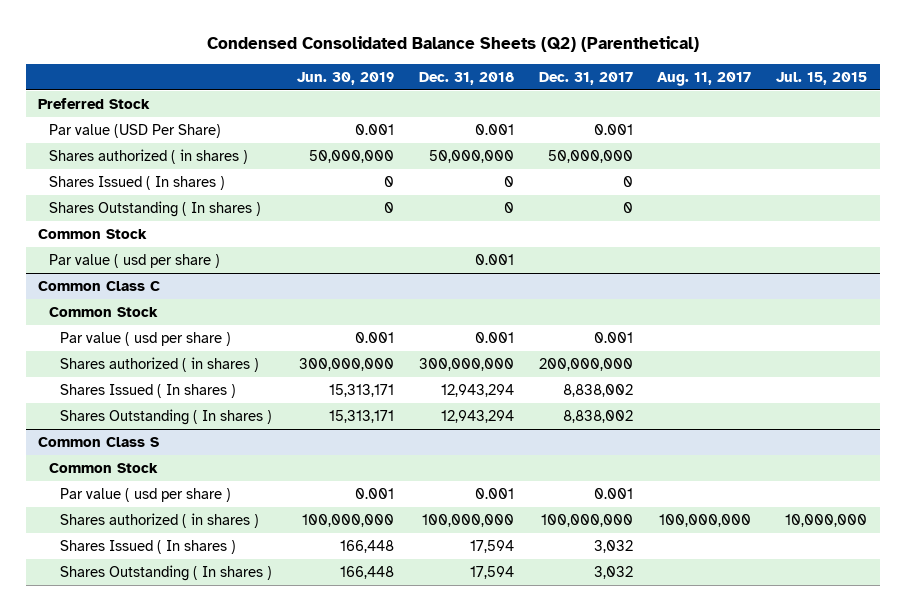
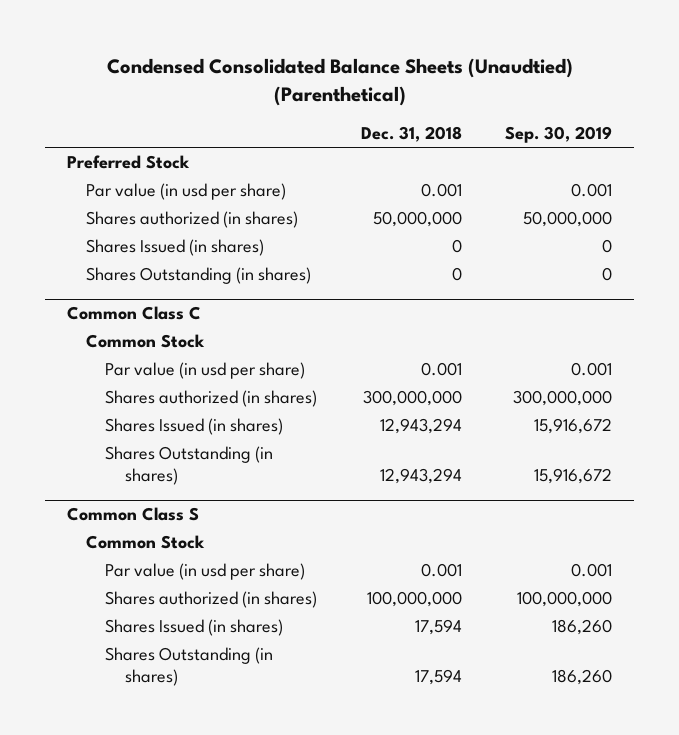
- Condensed Consolidated Balance Sheets (Q2) (Parenthetical)
+ Condensed Consolidated Balance Sheets (Unaudtied) (Parenthetical)
- | Jun. 30, 2019 | Dec. 31, 2018 | Dec. 31, 2017 | Aug. 11, 2017 | Jul. 15, 2015
+ | Dec. 31, 2018 | Sep. 30, 2019
- Par value (USD Per Share) | 0.001 | 0.001 | 0.001 | |
- Shares authorized ( in shares ) | 50,000,000 | 50,000,000 | 50,000,000 | |
- Shares Issued ( In shares ) | 0 | 0 | 0 | |
- Shares Outstanding ( In shares ) | 0 | 0 | 0 | |
- Common Stock
- Par value ( usd per share ) | | 0.001 | | |
+ Par value (in usd per share) | 0.001 | 0.001
+ Shares authorized (in shares) | 50,000,000 | 50,000,000
+ Shares Issued (in shares) | 0 | 0
+ Shares Outstanding (in shares) | 0 | 0
@ Common Class C
- Par value ( usd per share ) | 0.001 | 0.001 | 0.001 | |
- Shares authorized ( in shares ) | 300,000,000 | 300,000,000 | 200,000,000 | |
- Shares Issued ( In shares ) | 15,313,171 | 12,943,294 | 8,838,002 | |
- Shares Outstanding ( In shares ) | 15,313,171 | 12,943,294 | 8,838,002 | |
+ Par value (in usd per share) | 0.001 | 0.001
+ Shares authorized (in shares) | 300,000,000 | 300,000,000
+ Shares Issued (in shares) | 12,943,294 | 15,916,672
+ Shares Outstanding (in shares) | 12,943,294 | 15,916,672
@ Common Class S
- Par value ( usd per share ) | 0.001 | 0.001 | 0.001 | |
- Shares authorized ( in shares ) | 100,000,000 | 100,000,000 | 100,000,000 | 100,000,000 | 10,000,000
- Shares Issued ( In shares ) | 166,448 | 17,594 | 3,032 | |
- Shares Outstanding ( In shares ) | 166,448 | 17,594 | 3,032 | |
+ Par value (in usd per share) | 0.001 | 0.001
+ Shares authorized (in shares) | 100,000,000 | 100,000,000
+ Shares Issued (in shares) | 17,594 | 186,260
+ Shares Outstanding (in shares) | 17,594 | 186,260

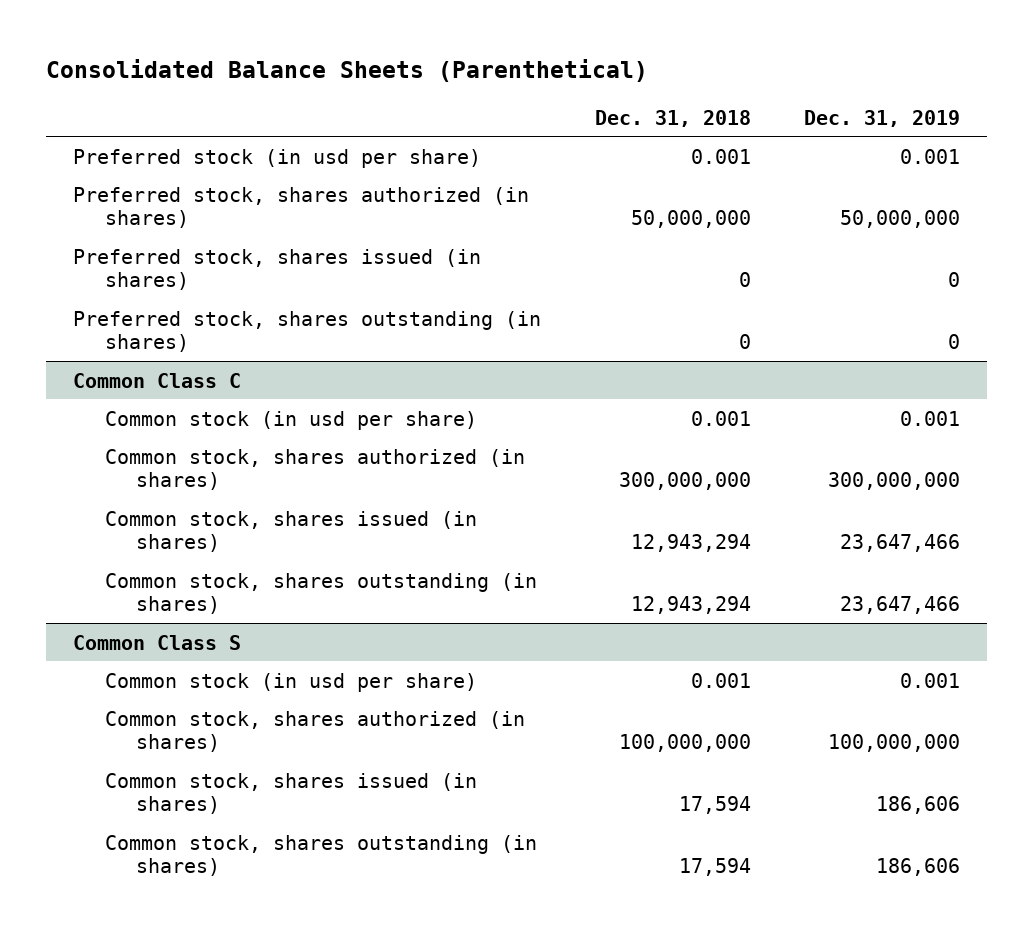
- Condensed Consolidated Balance Sheets (Unaudtied) (Parenthetical)
+ Consolidated Balance Sheets (Parenthetical)
- | Dec. 31, 2018 | Sep. 30, 2019
+ | Dec. 31, 2018 | Dec. 31, 2019
- Preferred Stock
- Par value (in usd per share) | 0.001 | 0.001
- Shares authorized (in shares) | 50,000,000 | 50,000,000
- Shares Issued (in shares) | 0 | 0
- Shares Outstanding (in shares) | 0 | 0
+ Preferred stock (in usd per share) | 0.001 | 0.001
+ Preferred stock, shares authorized (in shares) | 50,000,000 | 50,000,000
+ Preferred stock, shares issued (in shares) | 0 | 0
+ Preferred stock, shares outstanding (in shares) | 0 | 0
@ Common Class C
- Common Stock
- Par value (in usd per share) | 0.001 | 0.001
- Shares authorized (in shares) | 300,000,000 | 300,000,000
- Shares Issued (in shares) | 12,943,294 | 15,916,672
- Shares Outstanding (in shares) | 12,943,294 | 15,916,672
+ Common stock (in usd per share) | 0.001 | 0.001
+ Common stock, shares authorized (in shares) | 300,000,000 | 300,000,000
+ Common stock, shares issued (in shares) | 12,943,294 | 23,647,466
+ Common stock, shares outstanding (in shares) | 12,943,294 | 23,647,466
@ Common Class S
- Common Stock
- Par value (in usd per share) | 0.001 | 0.001
- Shares authorized (in shares) | 100,000,000 | 100,000,000
- Shares Issued (in shares) | 17,594 | 186,260
- Shares Outstanding (in shares) | 17,594 | 186,260
+ Common stock (in usd per share) | 0.001 | 0.001
+ Common stock, shares authorized (in shares) | 100,000,000 | 100,000,000
+ Common stock, shares issued (in shares) | 17,594 | 186,606
+ Common stock, shares outstanding (in shares) | 17,594 | 186,606

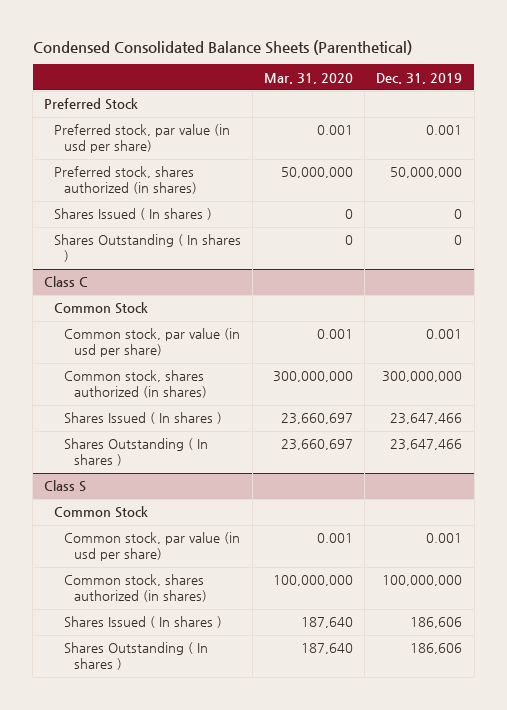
- Consolidated Balance Sheets (Parenthetical)
+ Condensed Consolidated Balance Sheets (Parenthetical)
- | Dec. 31, 2018 | Dec. 31, 2019
+ | Mar. 31, 2020 | Dec. 31, 2019
- Preferred stock (in usd per share) | 0.001 | 0.001
+ Preferred Stock
+ Preferred stock, par value (in usd per share) | 0.001 | 0.001
- Preferred stock, shares issued (in shares) | 0 | 0
- Preferred stock, shares outstanding (in shares) | 0 | 0
- Common Class C
- Common stock (in usd per share) | 0.001 | 0.001
+ Shares Issued ( In shares ) | 0 | 0
+ Shares Outstanding ( In shares ) | 0 | 0
+ Class C
+ Common Stock
+ Common stock, par value (in usd per share) | 0.001 | 0.001
- Common stock, shares issued (in shares) | 12,943,294 | 23,647,466
- Common stock, shares outstanding (in shares) | 12,943,294 | 23,647,466
- Common Class S
- Common stock (in usd per share) | 0.001 | 0.001
+ Shares Issued ( In shares ) | 23,660,697 | 23,647,466
+ Shares Outstanding ( In shares ) | 23,660,697 | 23,647,466
+ Class S
+ Common Stock
+ Common stock, par value (in usd per share) | 0.001 | 0.001
- Common stock, shares issued (in shares) | 17,594 | 186,606
- Common stock, shares outstanding (in shares) | 17,594 | 186,606
+ Shares Issued ( In shares ) | 187,640 | 186,606
+ Shares Outstanding ( In shares ) | 187,640 | 186,606

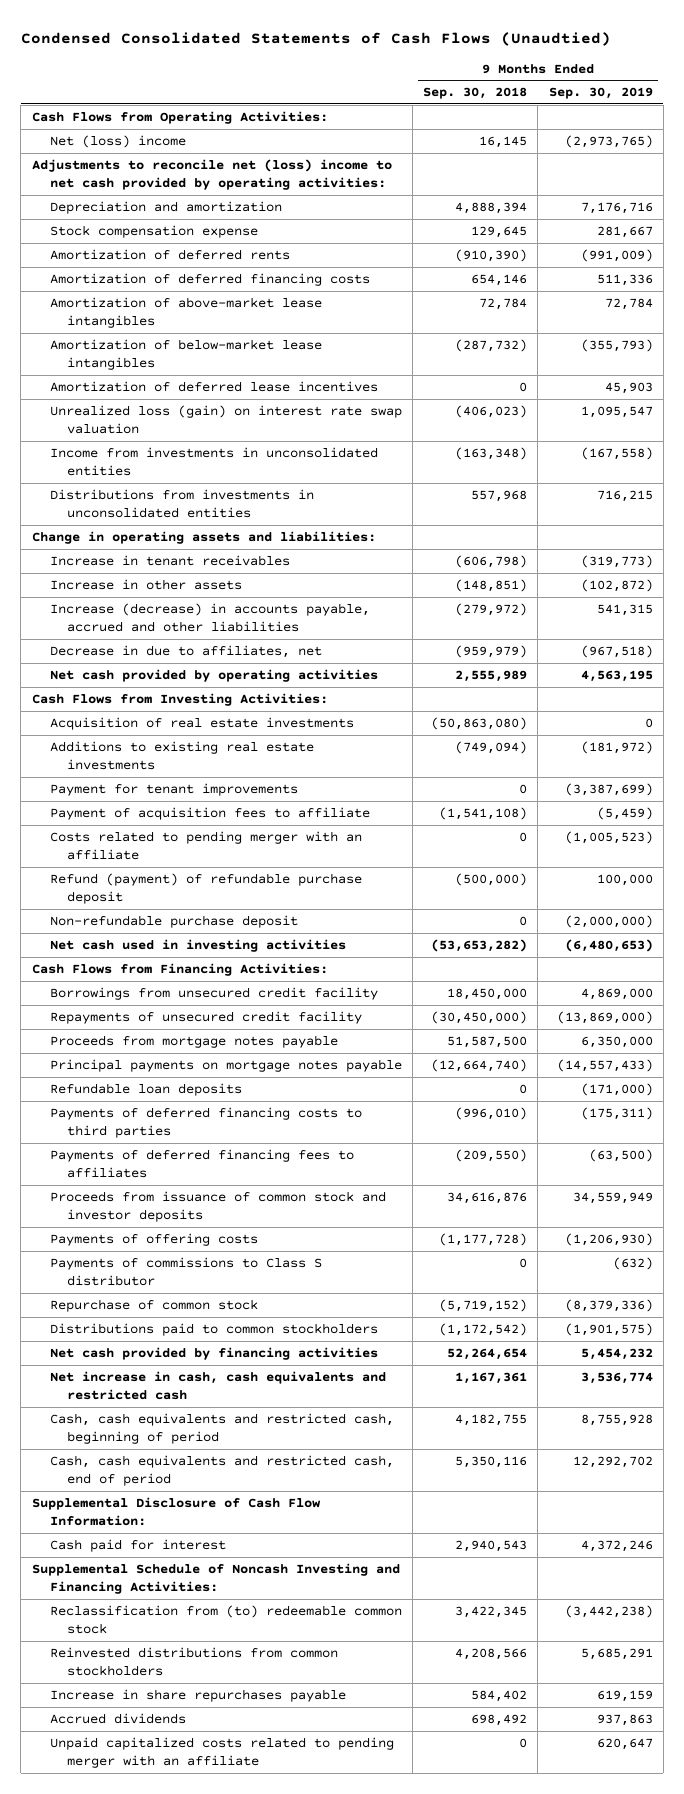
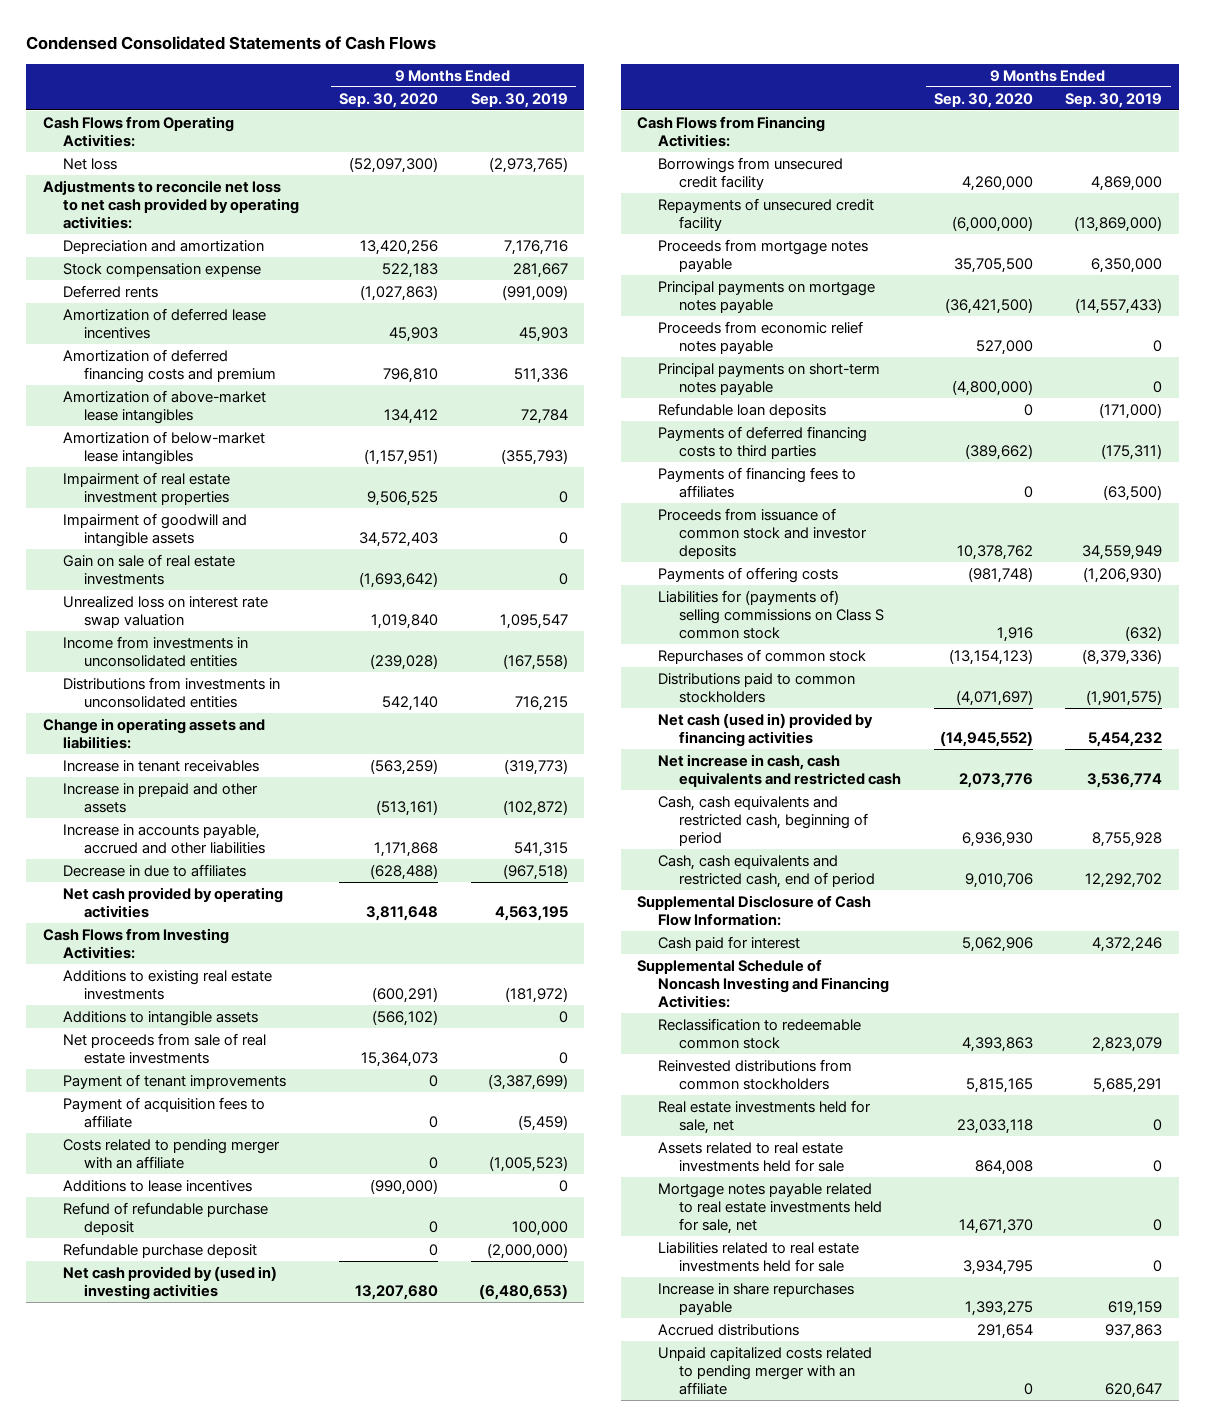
- Condensed Consolidated Statements of Cash Flows (Unaudtied)
+ Condensed Consolidated Statements of Cash Flows
- | 9 Months Ended Sep. 30, 2018 | 9 Months Ended Sep. 30, 2019
+ | 9 Months Ended Sep. 30, 2020 | 9 Months Ended Sep. 30, 2019
- Net (loss) income | 16,145 | (2,973,765)
- Adjustments to reconcile net (loss) income to net cash provided by operating activities:
+ Net loss | (52,097,300) | (2,973,765)
+ Adjustments to reconcile net loss to net cash provided by operating activities:
- Amortization of deferred rents | (910,390) | (991,009)
- Amortization of deferred financing costs | 654,146 | 511,336
+ Deferred rents | (1,027,863) | (991,009)
moved up: Amortization of deferred lease incentives | 45,903 | 45,903
+ Amortization of deferred financing costs and premium | 796,810 | 511,336
- Unrealized loss (gain) on interest rate swap valuation | (406,023) | 1,095,547
+ Impairment of real estate investment properties | 9,506,525 | 0
+ Impairment of goodwill and intangible assets | 34,572,403 | 0
+ Gain on sale of real estate investments | (1,693,642) | 0
+ Unrealized loss on interest rate swap valuation | 1,019,840 | 1,095,547
- Increase in other assets | (148,851) | (102,872)
- Increase (decrease) in accounts payable, accrued and other liabilities | (279,972) | 541,315
- Decrease in due to affiliates, net | (959,979) | (967,518)
+ Increase in prepaid and other assets | (513,161) | (102,872)
+ Increase in accounts payable, accrued and other liabilities | 1,171,868 | 541,315
+ Decrease in due to affiliates | (628,488) | (967,518)
- Acquisition of real estate investments | (50,863,080) | 0
- Payment for tenant improvements | 0 | (3,387,699)
+ Additions to intangible assets | (566,102) | 0
+ Net proceeds from sale of real estate investments | 15,364,073 | 0
+ Payment of tenant improvements | 0 | (3,387,699)
- Refund (payment) of refundable purchase deposit | (500,000) | 100,000
- Non-refundable purchase deposit | 0 | (2,000,000)
- Net cash used in investing activities | (53,653,282) | (6,480,653)
+ Additions to lease incentives | (990,000) | 0
+ Refund of refundable purchase deposit | 0 | 100,000
+ Refundable purchase deposit | 0 | (2,000,000)
+ Net cash provided by (used in) investing activities | 13,207,680 | (6,480,653)
+ Proceeds from economic relief notes payable | 527,000 | 0
+ Principal payments on short-term notes payable | (4,800,000) | 0
- Payments of deferred financing fees to affiliates | (209,550) | (63,500)
+ Payments of financing fees to affiliates | 0 | (63,500)
- Payments of commissions to Class S distributor | 0 | (632)
- Repurchase of common stock | (5,719,152) | (8,379,336)
+ Liabilities for (payments of) selling commissions on Class S common stock | 1,916 | (632)
+ Repurchases of common stock | (13,154,123) | (8,379,336)
- Net cash provided by financing activities | 52,264,654 | 5,454,232
+ Net cash (used in) provided by financing activities | (14,945,552) | 5,454,232
- Reclassification from (to) redeemable common stock | 3,422,345 | (3,442,238)
+ Reclassification to redeemable common stock | 4,393,863 | 2,823,079
+ Real estate investments held for sale, net | 23,033,118 | 0
+ Assets related to real estate investments held for sale | 864,008 | 0
+ Mortgage notes payable related to real estate investments held for sale, net | 14,671,370 | 0
+ Liabilities related to real estate investments held for sale | 3,934,795 | 0
- Accrued dividends | 698,492 | 937,863
+ Accrued distributions | 291,654 | 937,863

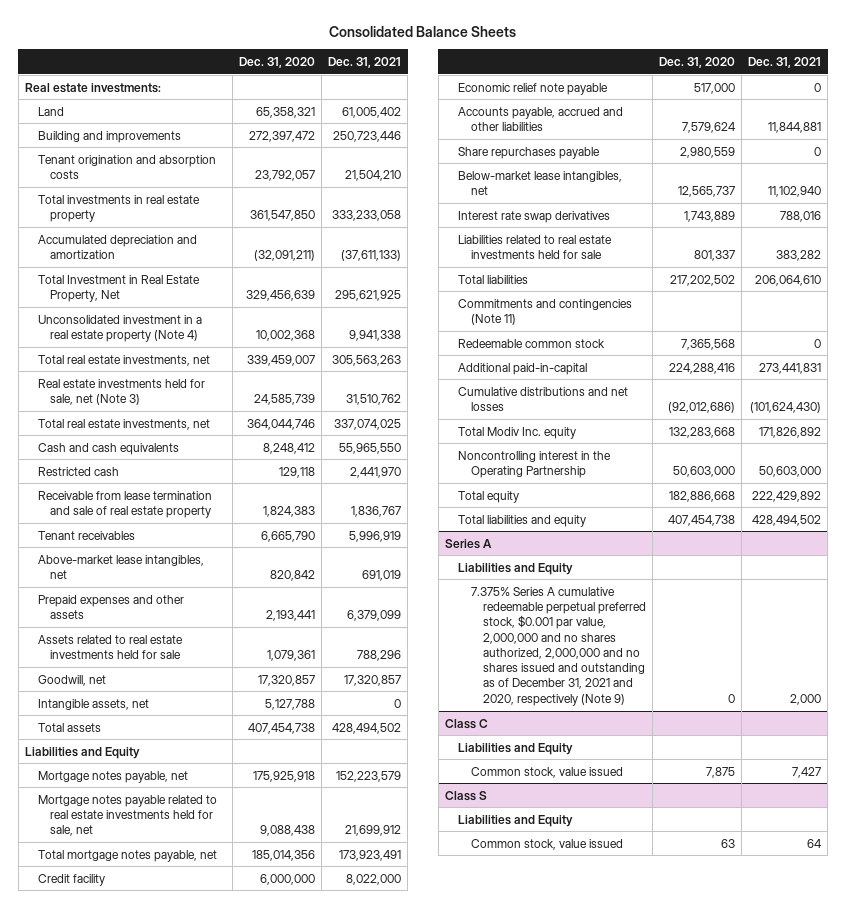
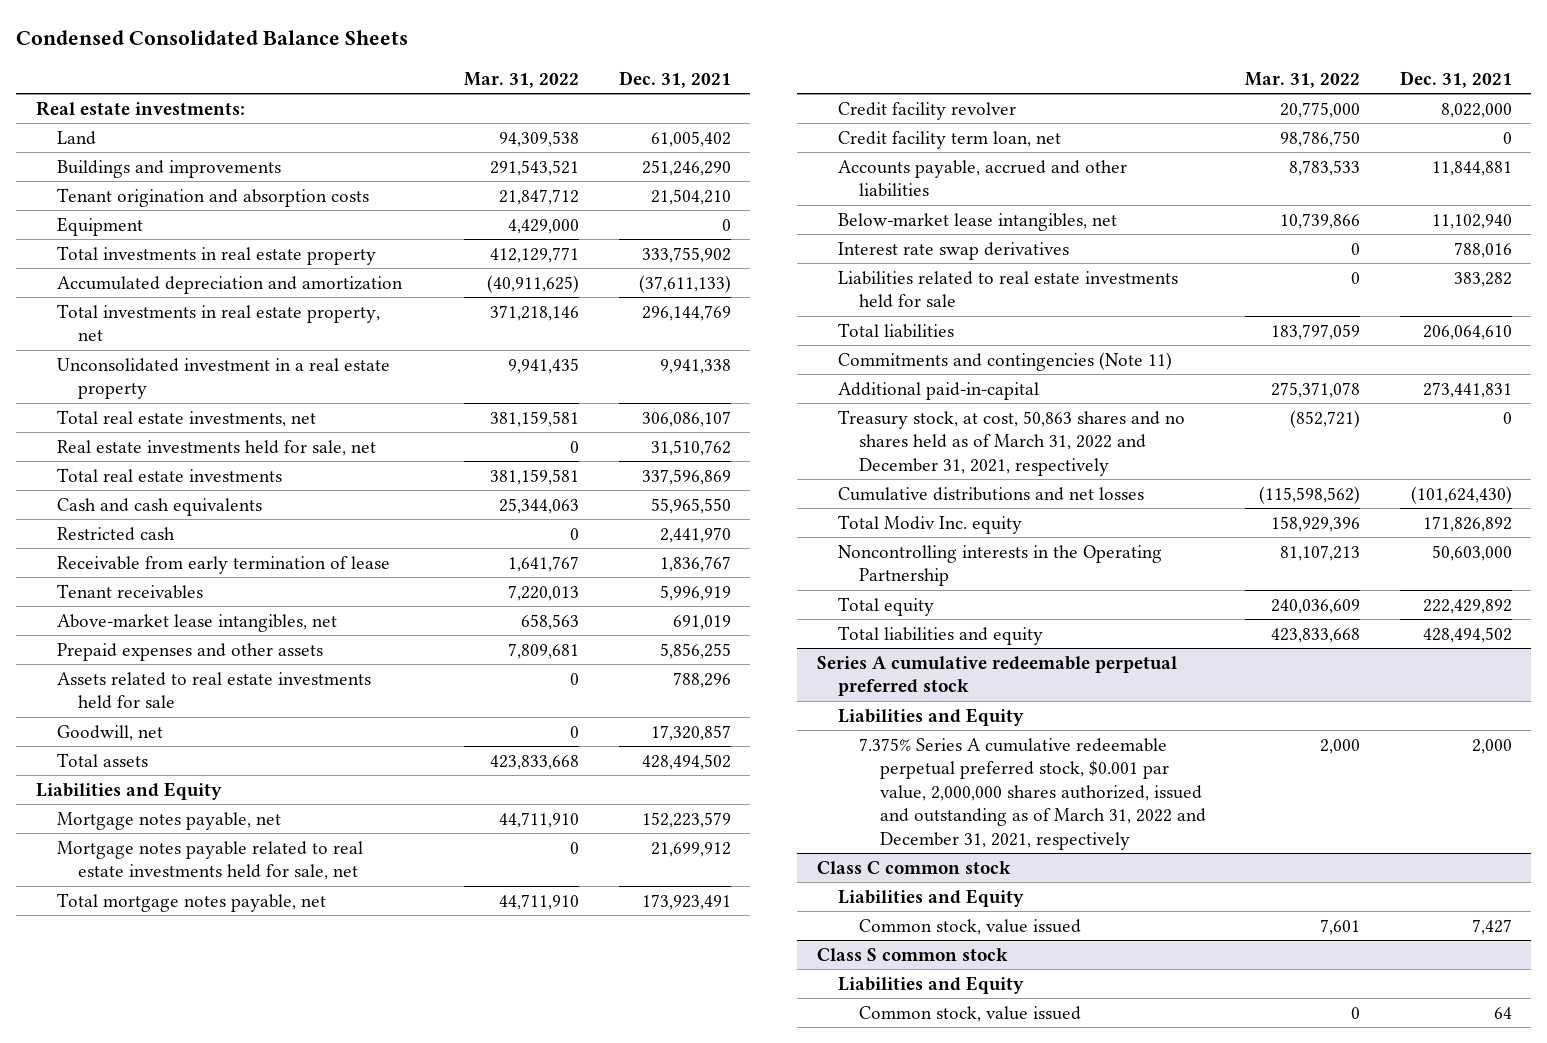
- Consolidated Balance Sheets
+ Condensed Consolidated Balance Sheets
- | Dec. 31, 2020 | Dec. 31, 2021
+ | Mar. 31, 2022 | Dec. 31, 2021
- Building and improvements | 272,397,472 | 250,723,446
+ Buildings and improvements | 291,543,521 | 251,246,290
- Total investments in real estate property | 361,547,850 | 333,233,058
+ Equipment | 4,429,000 | 0
+ Total investments in real estate property | 412,129,771 | 333,755,902
- Total Investment in Real Estate Property, Net | 329,456,639 | 295,621,925
- Unconsolidated investment in a real estate property (Note 4) | 10,002,368 | 9,941,338
- Total real estate investments, net | 339,459,007 | 305,563,263
- Real estate investments held for sale, net (Note 3) | 24,585,739 | 31,510,762
- Total real estate investments, net | 364,044,746 | 337,074,025
+ Total investments in real estate property, net | 371,218,146 | 296,144,769
+ Unconsolidated investment in a real estate property | 9,941,435 | 9,941,338
+ Total real estate investments, net | 381,159,581 | 306,086,107
+ Real estate investments held for sale, net | 0 | 31,510,762
+ Total real estate investments | 381,159,581 | 337,596,869
- Receivable from lease termination and sale of real estate property | 1,824,383 | 1,836,767
+ Receivable from early termination of lease | 1,641,767 | 1,836,767
- Prepaid expenses and other assets | 2,193,441 | 6,379,099
+ Prepaid expenses and other assets | 7,809,681 | 5,856,255
- Intangible assets, net | 5,127,788 | 0
- Credit facility | 6,000,000 | 8,022,000
- Economic relief note payable | 517,000 | 0
+ Credit facility revolver | 20,775,000 | 8,022,000
+ Credit facility term loan, net | 98,786,750 | 0
- Share repurchases payable | 2,980,559 | 0
- Redeemable common stock | 7,365,568 | 0
+ Treasury stock, at cost, 50,863 shares and no shares held as of March 31, 2022 and December 31, 2021, respectively | (852,721) | 0
- Noncontrolling interest in the Operating Partnership | 50,603,000 | 50,603,000
+ Noncontrolling interests in the Operating Partnership | 81,107,213 | 50,603,000
- Series A
+ Series A cumulative redeemable perpetual preferred stock
- 7.375% Series A cumulative redeemable perpetual preferred stock, $0.001 par value, 2,000,000 and no shares authorized, 2,000,000 and no shares issued and outstanding as of December 31, 2021 and 2020, respectively (Note 9) | 0 | 2,000
- Class C
+ 7.375% Series A cumulative redeemable perpetual preferred stock, $0.001 par value, 2,000,000 shares authorized, issued and outstanding as of March 31, 2022 and December 31, 2021, respectively | 2,000 | 2,000
+ Class C common stock
- Class S
+ Class S common stock

